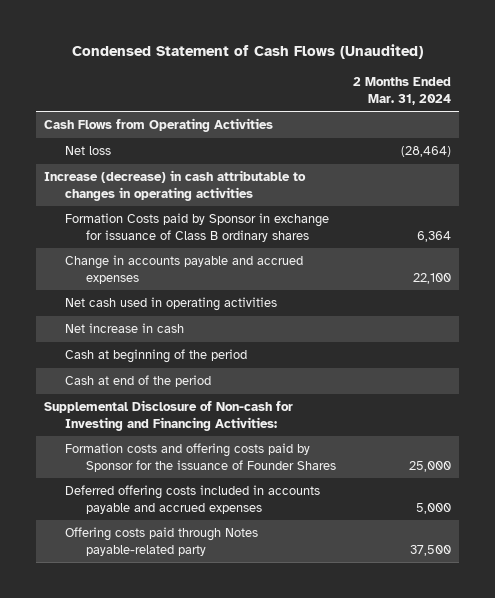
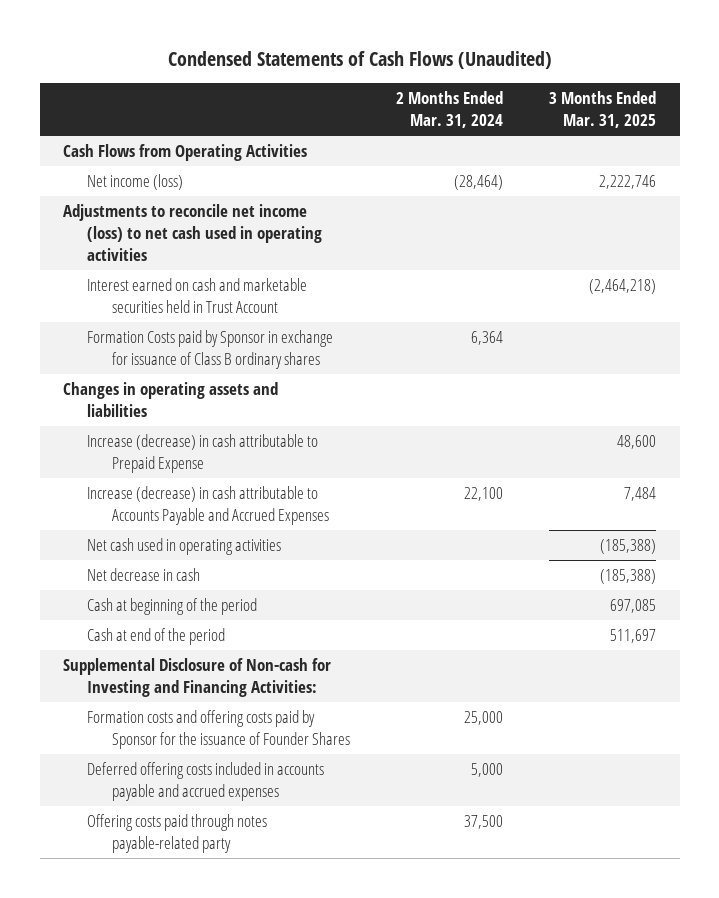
- Condensed Statement of Cash Flows (Unaudited)
+ Condensed Statements of Cash Flows (Unaudited)
- | 2 Months Ended Mar. 31, 2024
+ | 2 Months Ended Mar. 31, 2024 | 3 Months Ended Mar. 31, 2025
- Net loss | (28,464)
- Increase (decrease) in cash attributable to changes in operating activities
+ Net income (loss) | (28,464) | 2,222,746
+ Adjustments to reconcile net income (loss) to net cash used in operating activities
+ Interest earned on cash and marketable securities held in Trust Account | | (2,464,218)
- Change in accounts payable and accrued expenses | 22,100
+ Changes in operating assets and liabilities
+ Increase (decrease) in cash attributable to Prepaid Expense | | 48,600
+ Increase (decrease) in cash attributable to Accounts Payable and Accrued Expenses | 22,100 | 7,484
- Net increase in cash
+ Net decrease in cash | | (185,388)
- Offering costs paid through Notes payable-related party | 37,500
+ Offering costs paid through notes payable-related party | 37,500 |

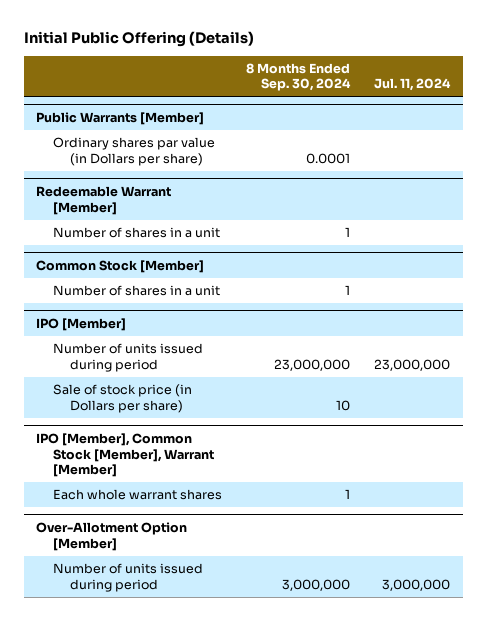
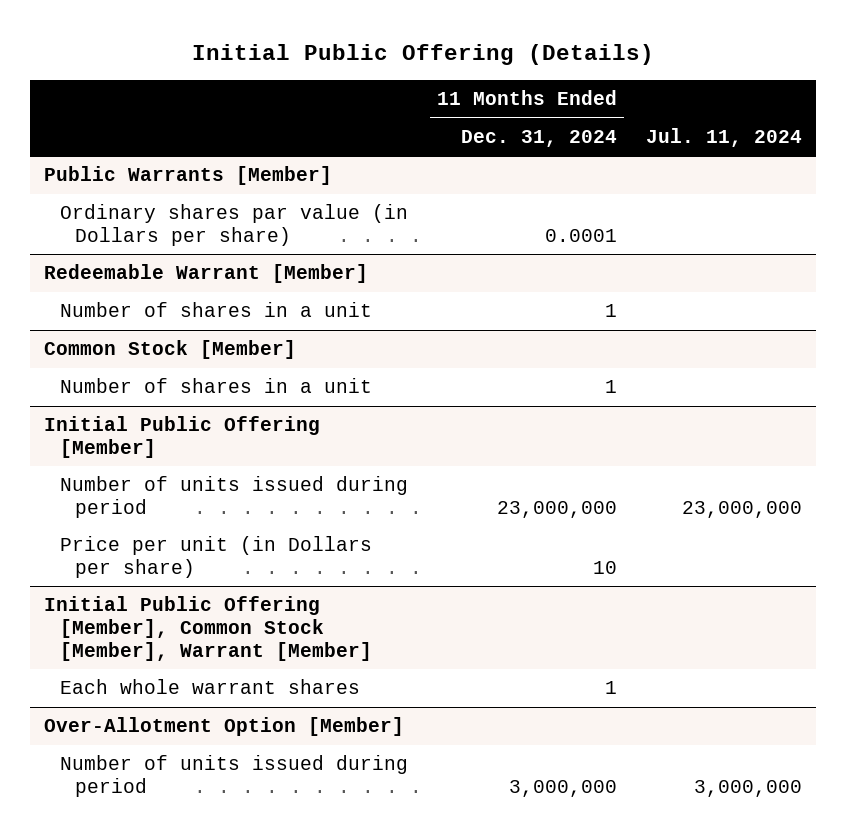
- | 8 Months Ended Sep. 30, 2024 | Jul. 11, 2024
+ | 11 Months Ended Dec. 31, 2024 | Jul. 11, 2024
- IPO [Member]
+ Initial Public Offering [Member]
- Sale of stock price (in Dollars per share) | 10 |
- IPO [Member], Common Stock [Member], Warrant [Member]
- Each whole warrant shares | 1 |
+ Price per unit (in Dollars per share) | 10 |
+ Initial Public Offering [Member], Common Stock [Member], Warrant [Member]
+ Each whole warrant shares | 1 |

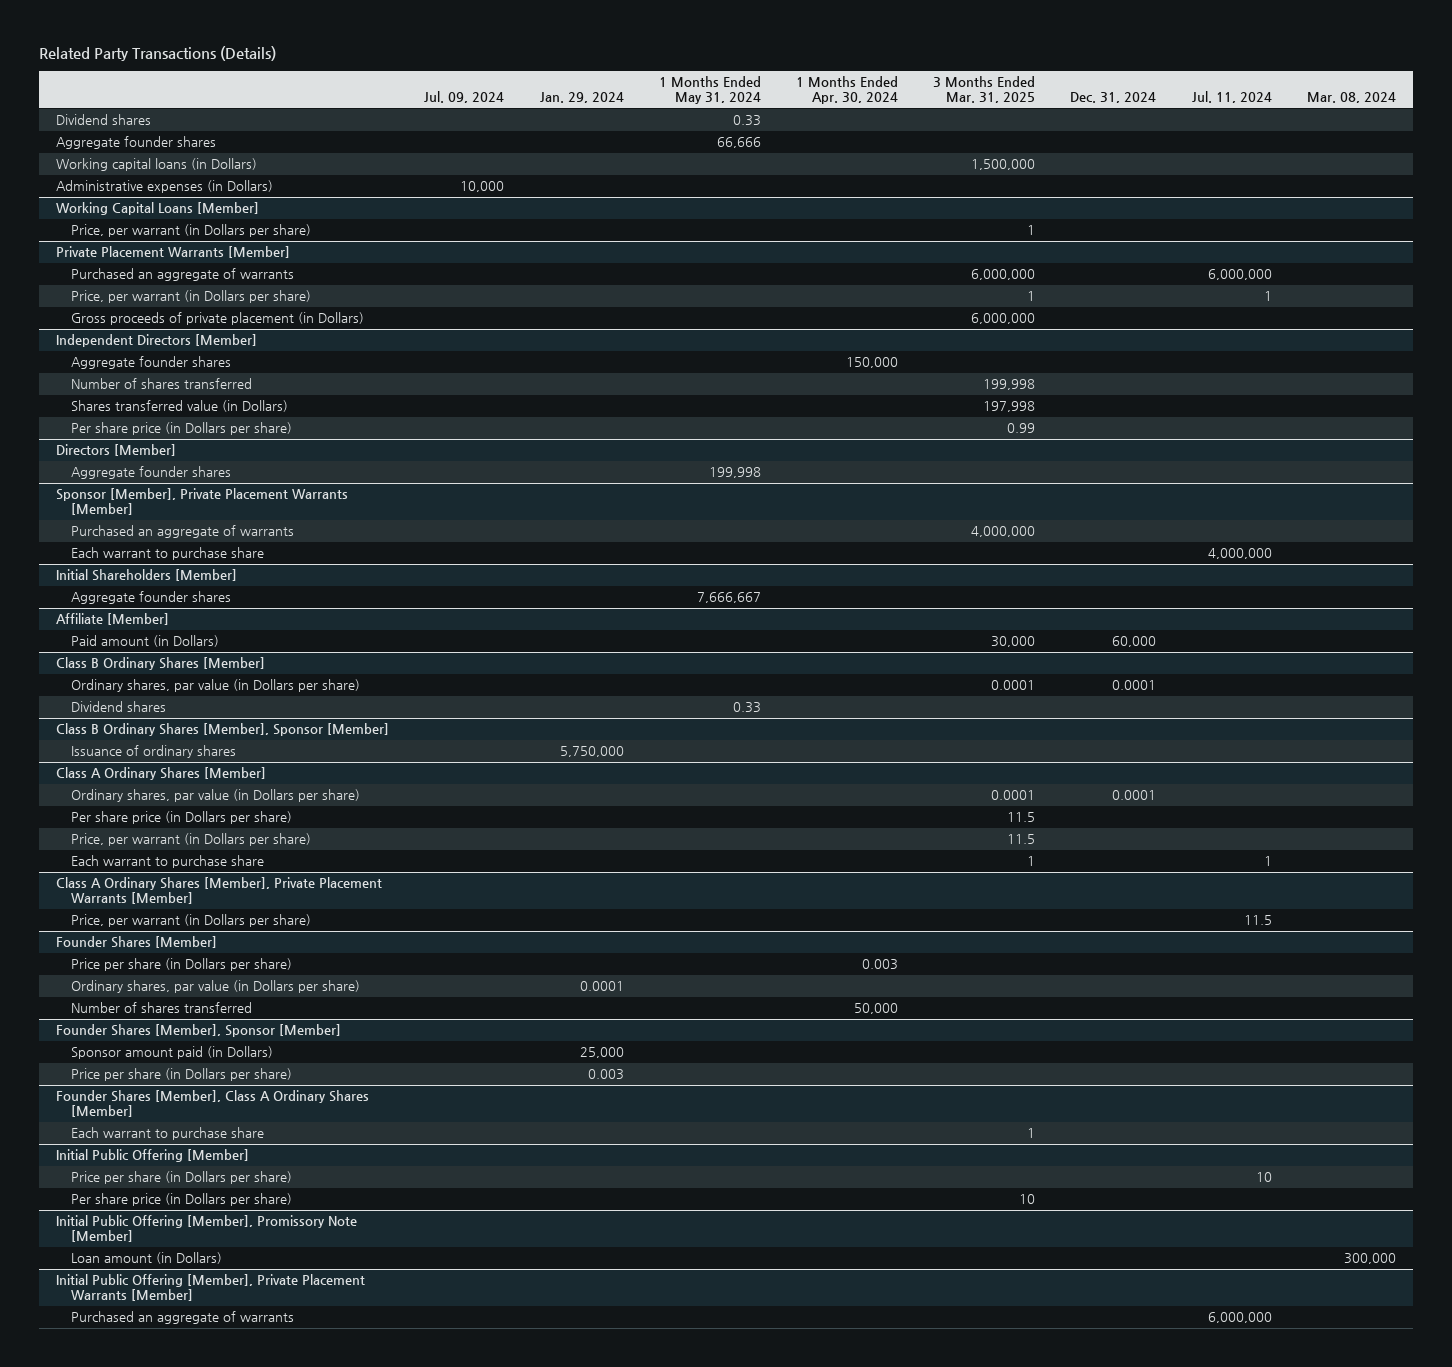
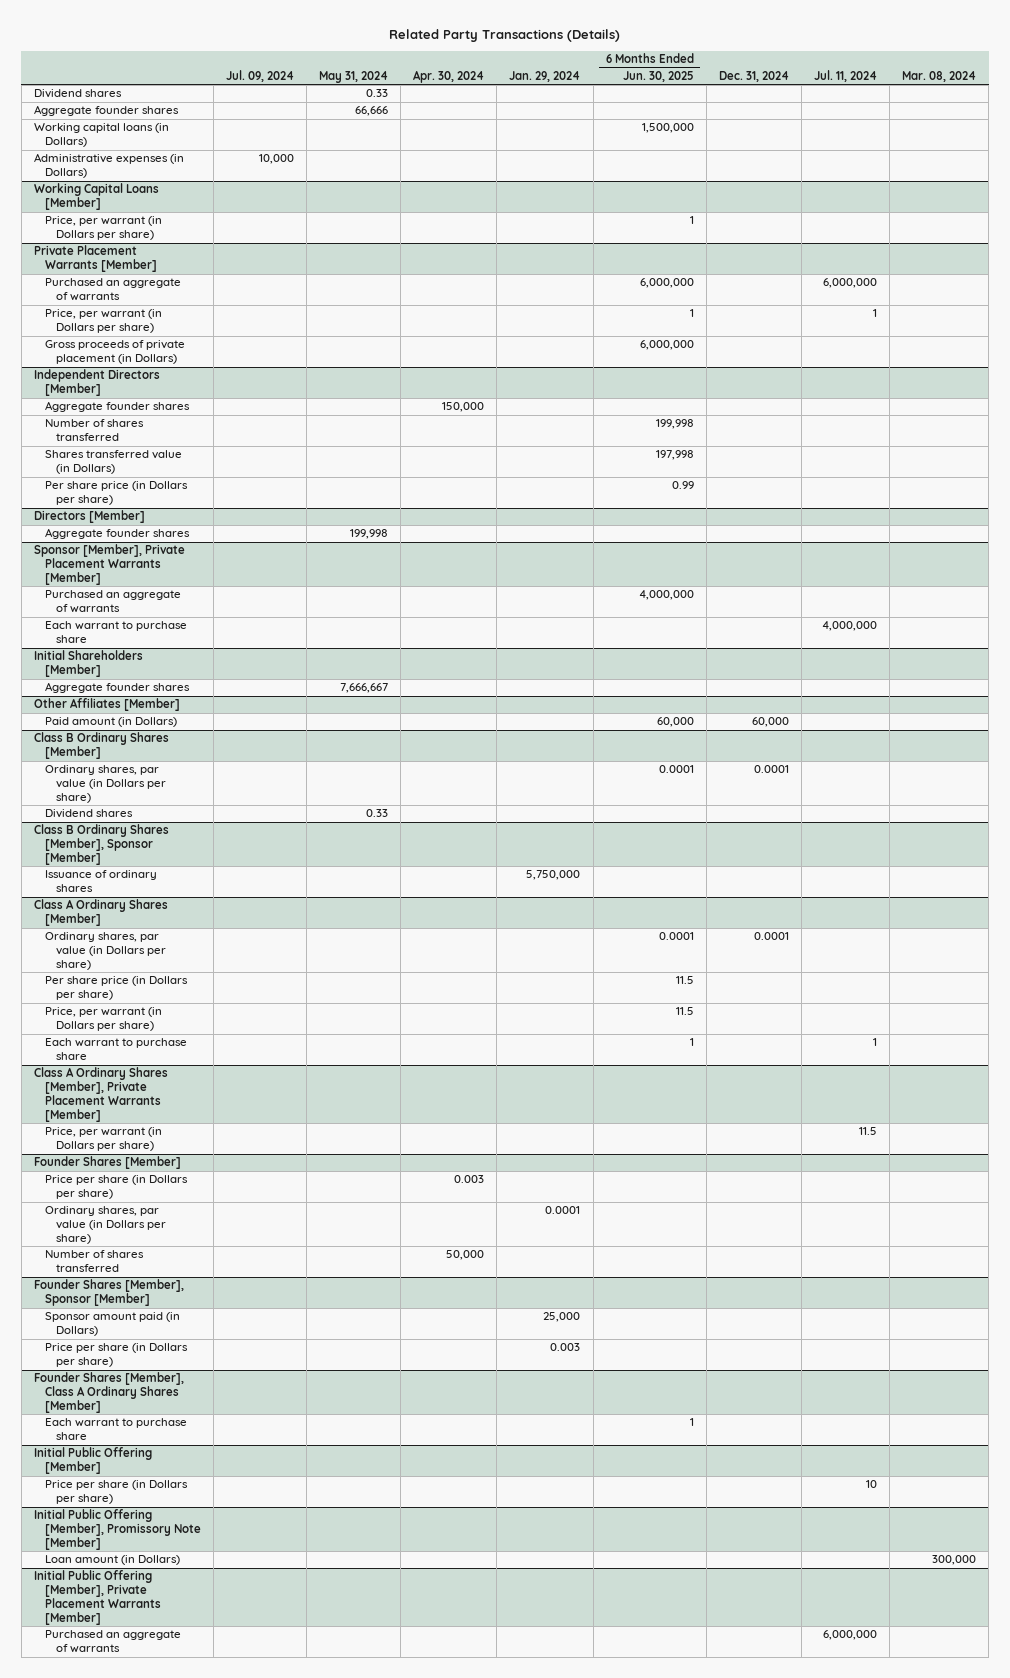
- | Jul. 09, 2024 | Jan. 29, 2024 | 1 Months Ended May 31, 2024 | 1 Months Ended Apr. 30, 2024 | 3 Months Ended Mar. 31, 2025 | Dec. 31, 2024 | Jul. 11, 2024 | Mar. 08, 2024
+ | Jul. 09, 2024 | May 31, 2024 | Apr. 30, 2024 | Jan. 29, 2024 | 6 Months Ended Jun. 30, 2025 | Dec. 31, 2024 | Jul. 11, 2024 | Mar. 08, 2024
- Affiliate [Member]
+ Other Affiliates [Member]
@ Initial Public Offering [Member]
- Per share price (in Dollars per share) | | | | | 10 | | |

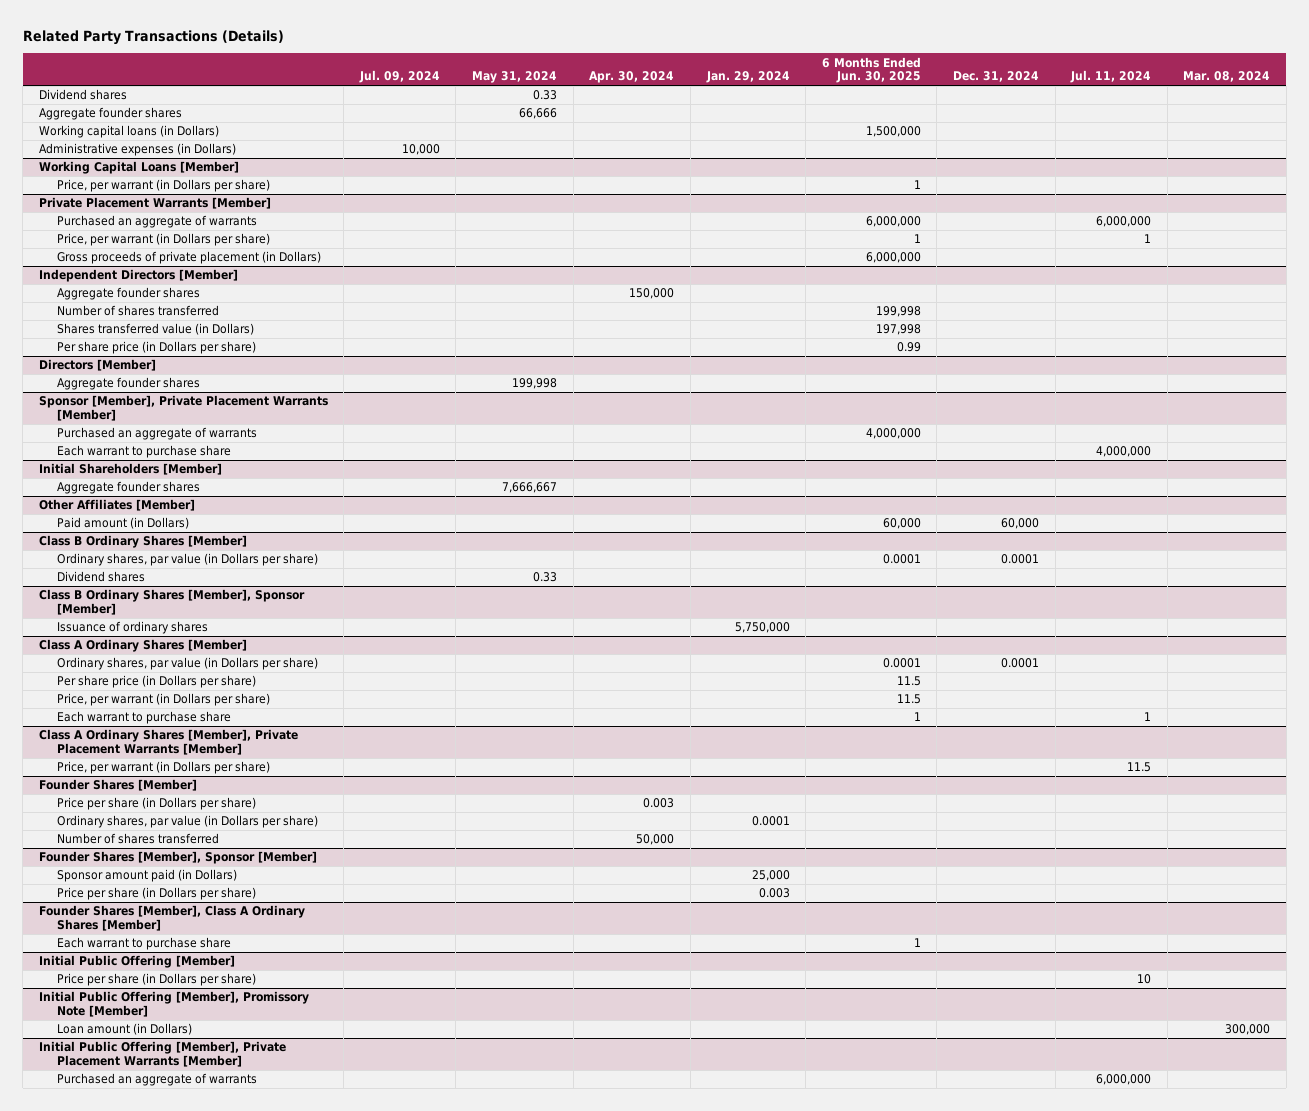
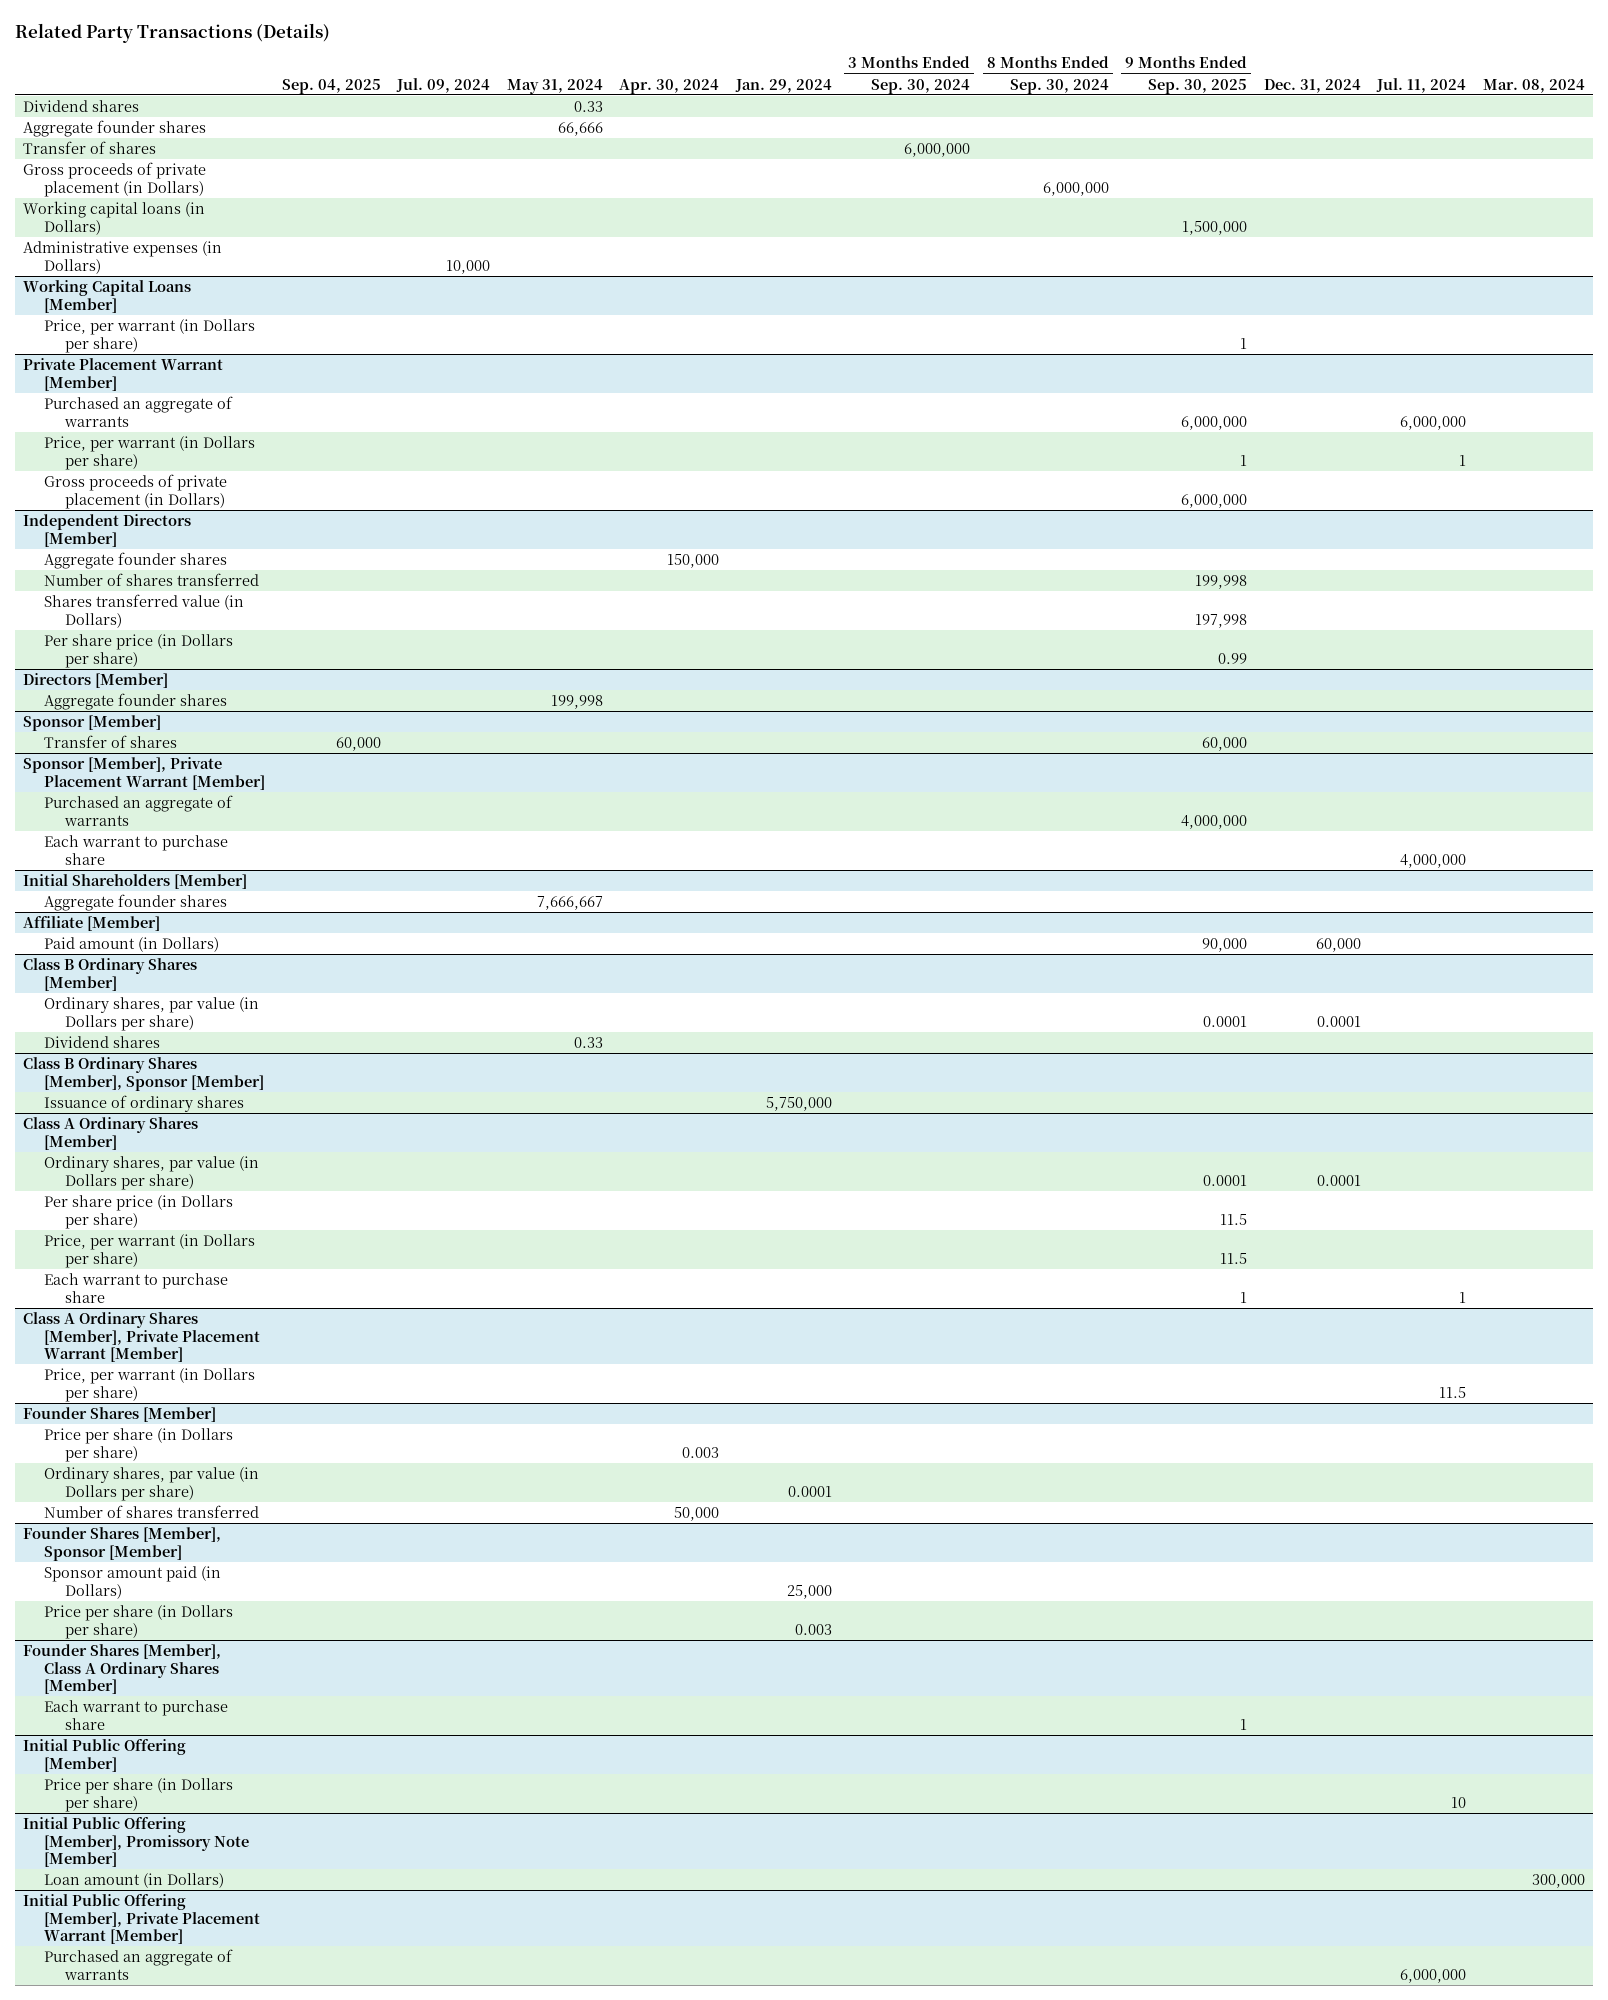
- | Jul. 09, 2024 | May 31, 2024 | Apr. 30, 2024 | Jan. 29, 2024 | 6 Months Ended Jun. 30, 2025 | Dec. 31, 2024 | Jul. 11, 2024 | Mar. 08, 2024
+ | Sep. 04, 2025 | Jul. 09, 2024 | May 31, 2024 | Apr. 30, 2024 | Jan. 29, 2024 | 3 Months Ended Sep. 30, 2024 | 8 Months Ended Sep. 30, 2024 | 9 Months Ended Sep. 30, 2025 | Dec. 31, 2024 | Jul. 11, 2024 | Mar. 08, 2024
+ Transfer of shares | | | | | | 6,000,000 | | | | |
+ Gross proceeds of private placement (in Dollars) | | | | | | | 6,000,000 | | | |
- Private Placement Warrants [Member]
+ Private Placement Warrant [Member]
- Sponsor [Member], Private Placement Warrants [Member]
+ Sponsor [Member]
+ Transfer of shares | 60,000 | | | | | | | 60,000 | | |
+ Sponsor [Member], Private Placement Warrant [Member]
- Other Affiliates [Member]
+ Affiliate [Member]
- Class A Ordinary Shares [Member], Private Placement Warrants [Member]
+ Class A Ordinary Shares [Member], Private Placement Warrant [Member]
- Initial Public Offering [Member], Private Placement Warrants [Member]
+ Initial Public Offering [Member], Private Placement Warrant [Member]

